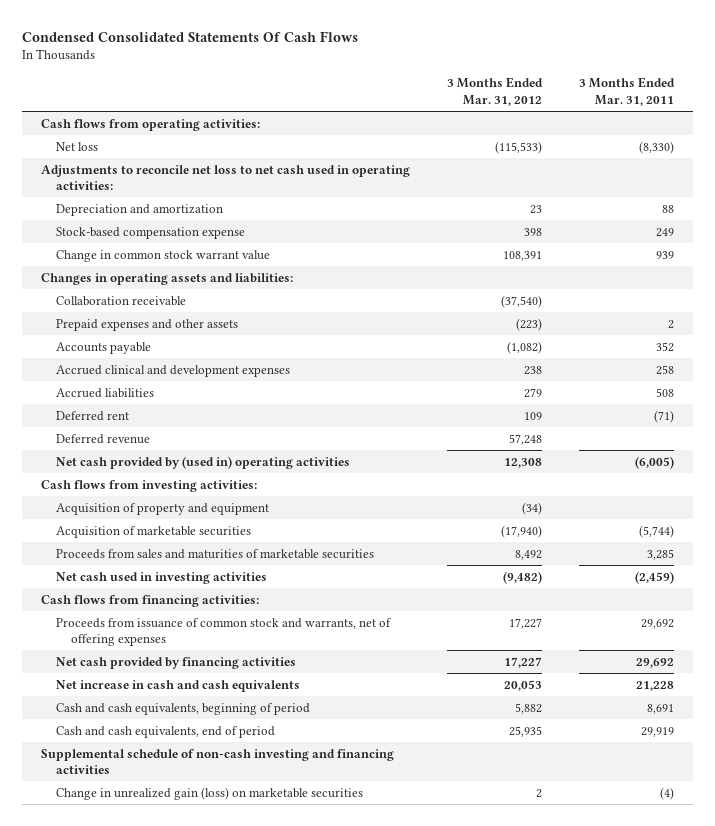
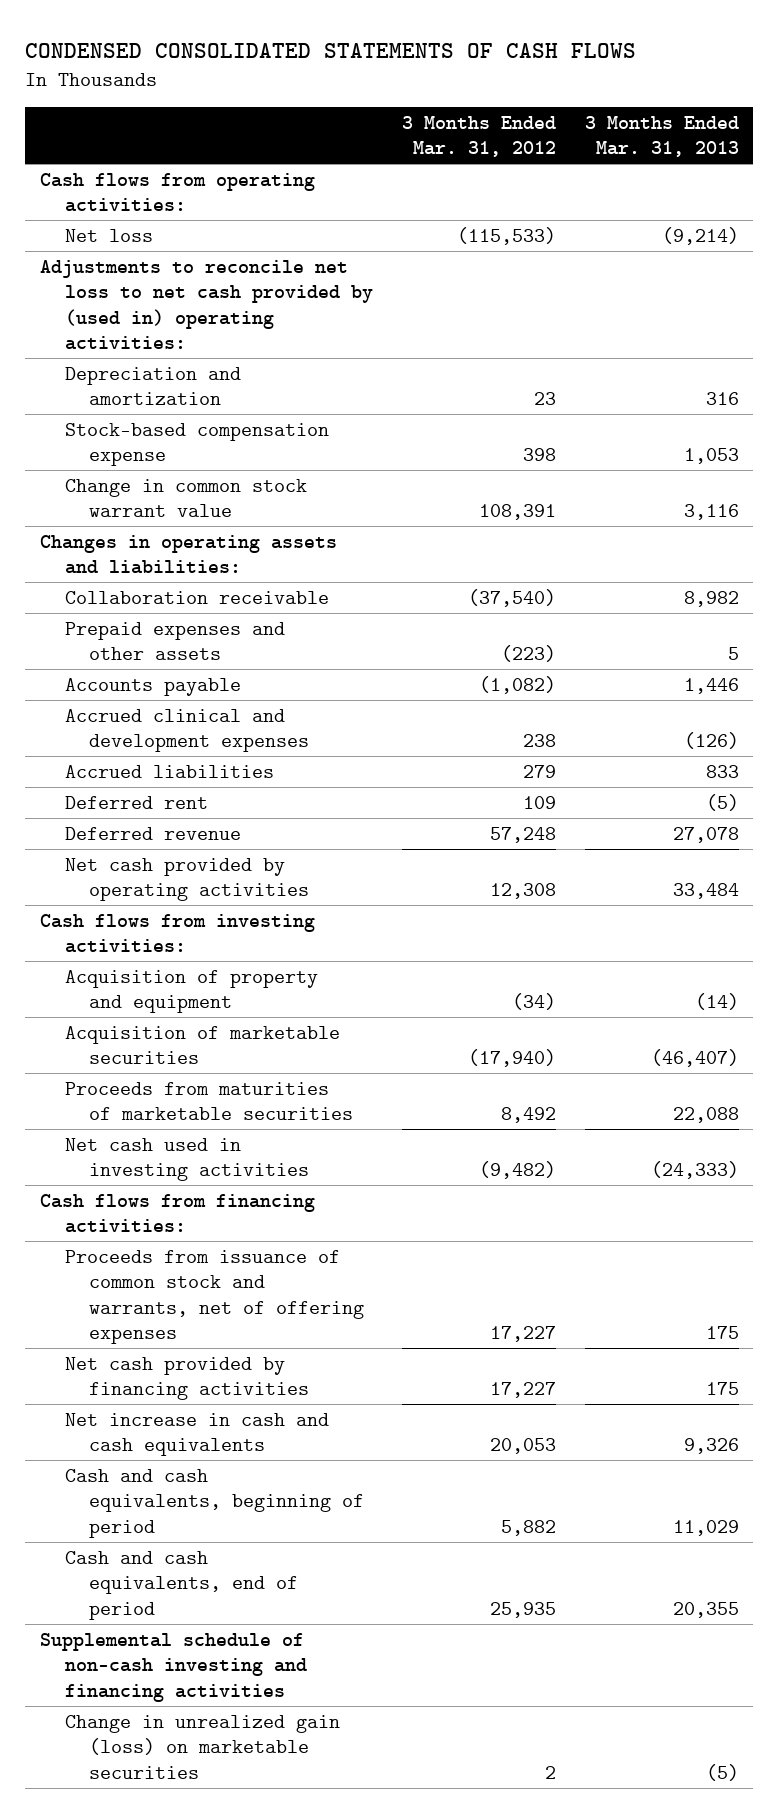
- Condensed Consolidated Statements Of Cash Flows
+ CONDENSED CONSOLIDATED STATEMENTS OF CASH FLOWS
- | 3 Months Ended Mar. 31, 2012 | 3 Months Ended Mar. 31, 2011
+ | 3 Months Ended Mar. 31, 2012 | 3 Months Ended Mar. 31, 2013
- Adjustments to reconcile net loss to net cash used in operating activities:
+ Adjustments to reconcile net loss to net cash provided by (used in) operating activities:
- Net cash provided by (used in) operating activities | 12,308 | (6,005)
+ Net cash provided by operating activities | 12,308 | 33,484
- Proceeds from sales and maturities of marketable securities | 8,492 | 3,285
+ Proceeds from maturities of marketable securities | 8,492 | 22,088

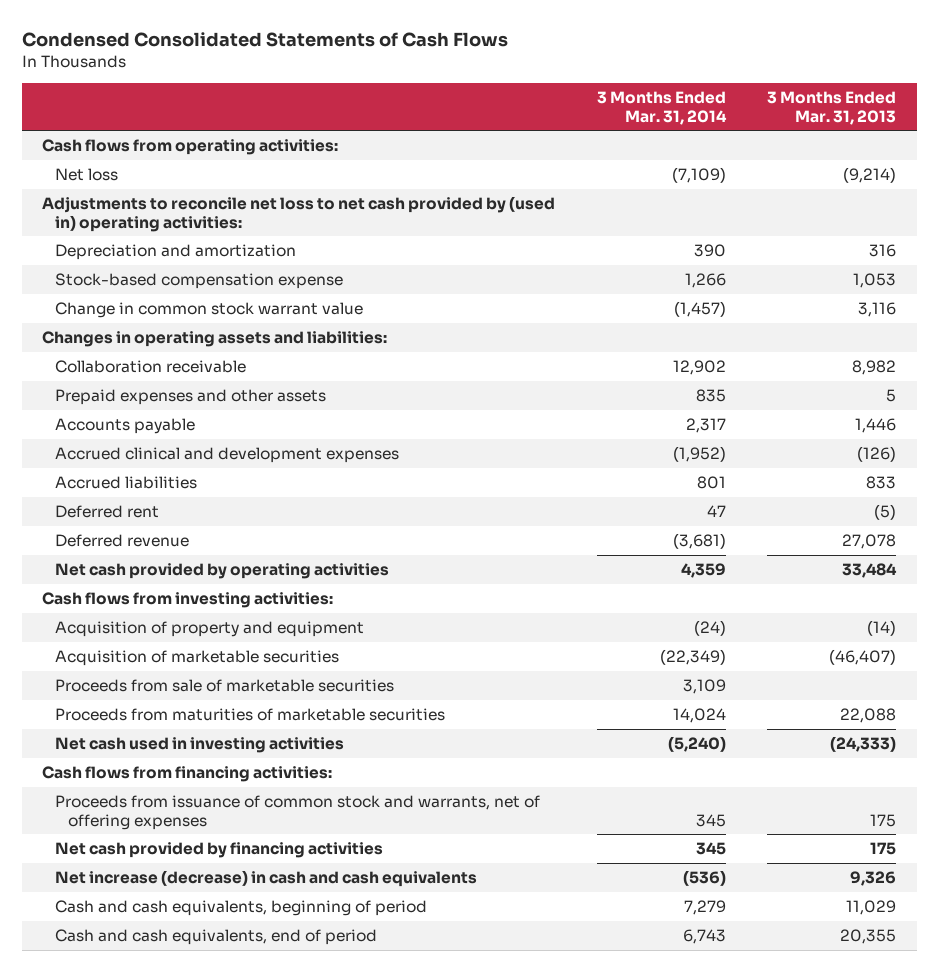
- CONDENSED CONSOLIDATED STATEMENTS OF CASH FLOWS
+ Condensed Consolidated Statements of Cash Flows
- | 3 Months Ended Mar. 31, 2012 | 3 Months Ended Mar. 31, 2013
+ | 3 Months Ended Mar. 31, 2014 | 3 Months Ended Mar. 31, 2013
+ Proceeds from sale of marketable securities | 3,109 |
- Net increase in cash and cash equivalents | 20,053 | 9,326
+ Net increase (decrease) in cash and cash equivalents | (536) | 9,326
- Supplemental schedule of non-cash investing and financing activities
- Change in unrealized gain (loss) on marketable securities | 2 | (5)

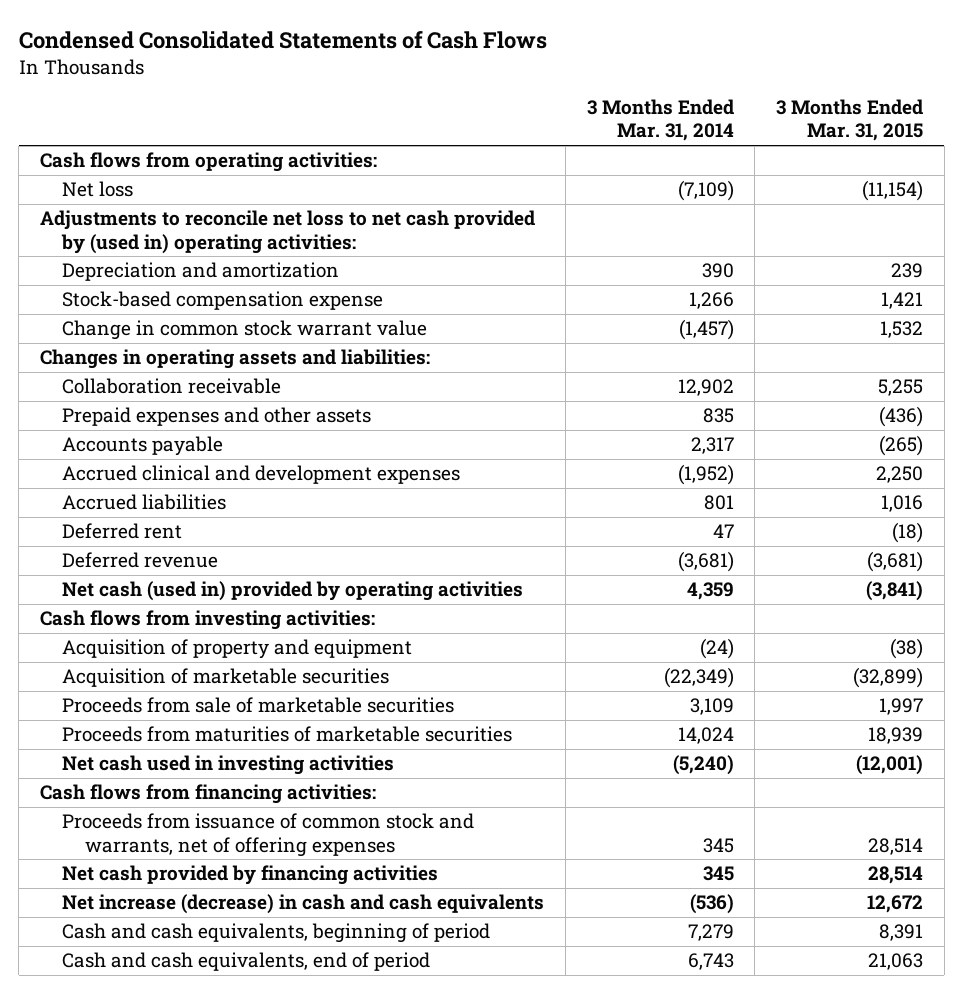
- | 3 Months Ended Mar. 31, 2014 | 3 Months Ended Mar. 31, 2013
+ | 3 Months Ended Mar. 31, 2014 | 3 Months Ended Mar. 31, 2015
- Net cash provided by operating activities | 4,359 | 33,484
+ Net cash (used in) provided by operating activities | 4,359 | (3,841)

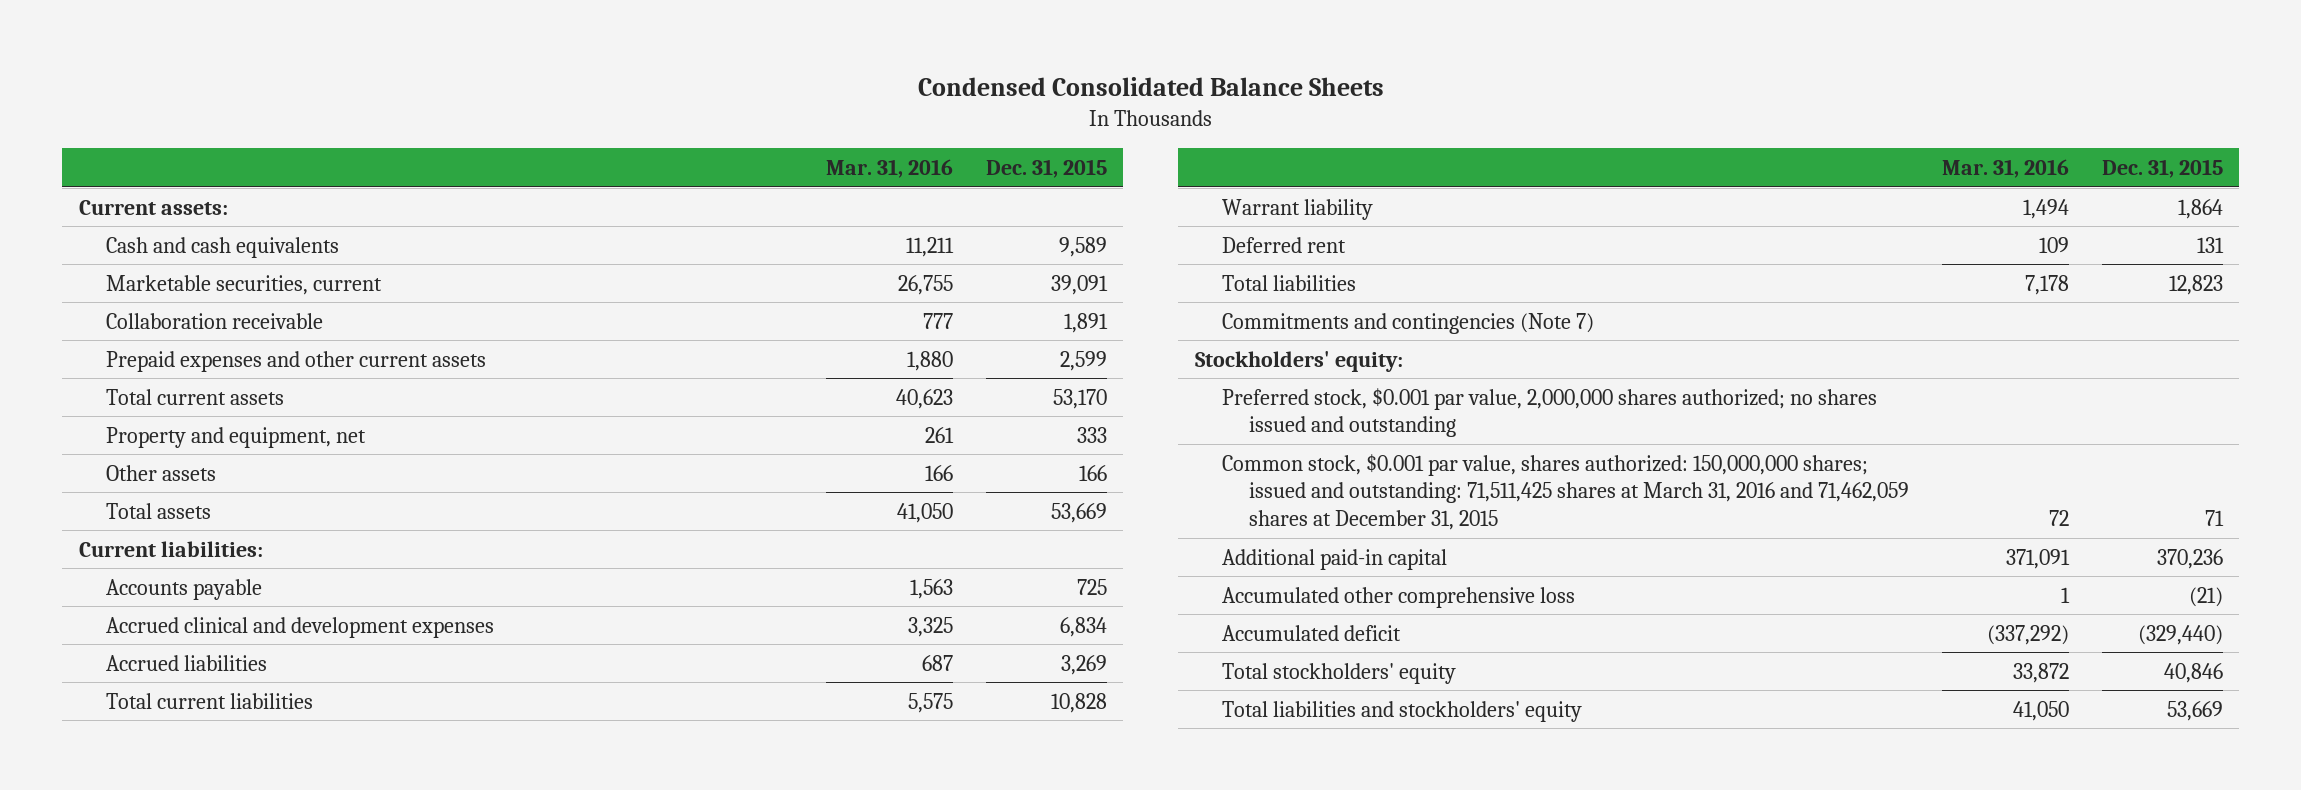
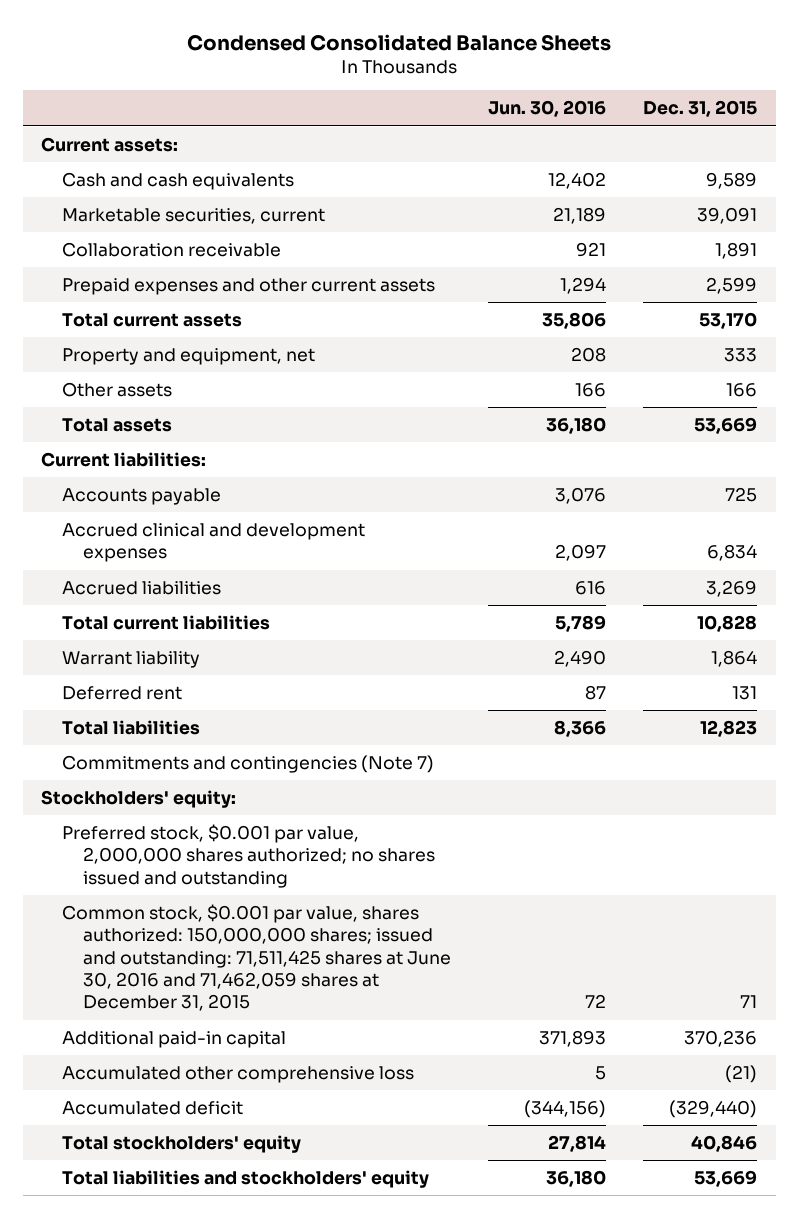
- | Mar. 31, 2016 | Dec. 31, 2015
+ | Jun. 30, 2016 | Dec. 31, 2015
- Common stock, $0.001 par value, shares authorized: 150,000,000 shares; issued and outstanding: 71,511,425 shares at March 31, 2016 and 71,462,059 shares at December 31, 2015 | 72 | 71
+ Common stock, $0.001 par value, shares authorized: 150,000,000 shares; issued and outstanding: 71,511,425 shares at June 30, 2016 and 71,462,059 shares at December 31, 2015 | 72 | 71

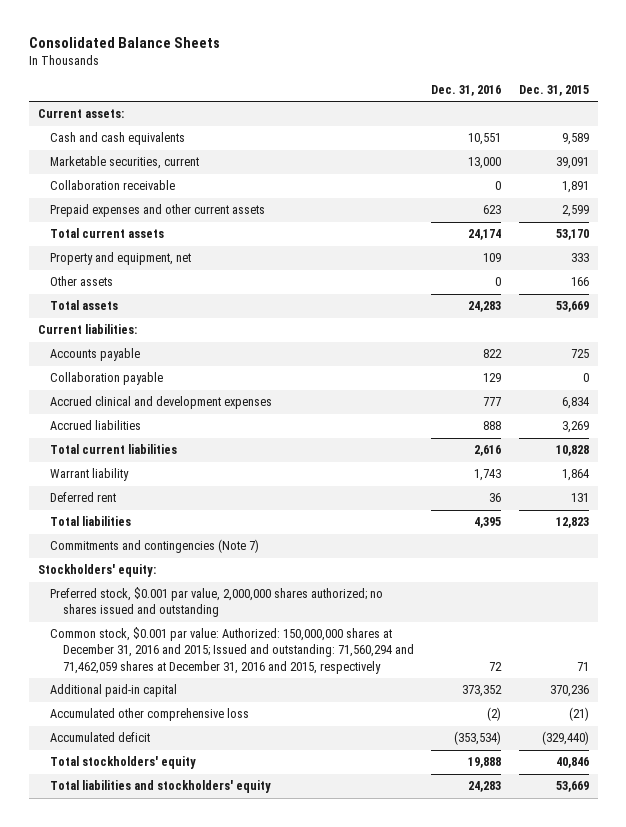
- Condensed Consolidated Balance Sheets
+ Consolidated Balance Sheets
- | Jun. 30, 2016 | Dec. 31, 2015
+ | Dec. 31, 2016 | Dec. 31, 2015
+ Collaboration payable | 129 | 0
- Common stock, $0.001 par value, shares authorized: 150,000,000 shares; issued and outstanding: 71,511,425 shares at June 30, 2016 and 71,462,059 shares at December 31, 2015 | 72 | 71
+ Common stock, $0.001 par value: Authorized: 150,000,000 shares at December 31, 2016 and 2015; Issued and outstanding: 71,560,294 and 71,462,059 shares at December 31, 2016 and 2015, respectively | 72 | 71

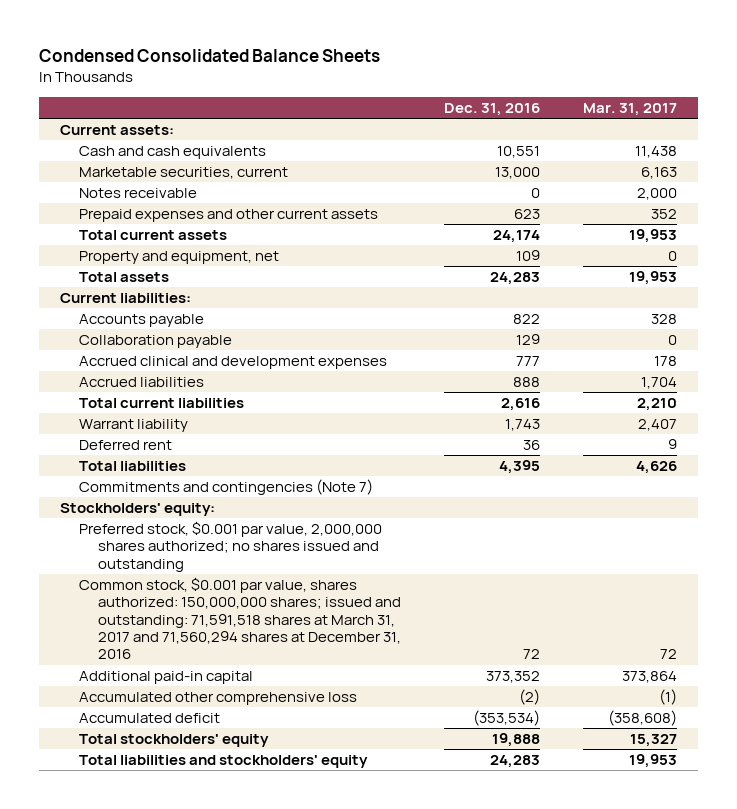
- Consolidated Balance Sheets
+ Condensed Consolidated Balance Sheets
- | Dec. 31, 2016 | Dec. 31, 2015
+ | Dec. 31, 2016 | Mar. 31, 2017
- Collaboration receivable | 0 | 1,891
+ Notes receivable | 0 | 2,000
- Other assets | 0 | 166
- Common stock, $0.001 par value: Authorized: 150,000,000 shares at December 31, 2016 and 2015; Issued and outstanding: 71,560,294 and 71,462,059 shares at December 31, 2016 and 2015, respectively | 72 | 71
+ Common stock, $0.001 par value, shares authorized: 150,000,000 shares; issued and outstanding: 71,591,518 shares at March 31, 2017 and 71,560,294 shares at December 31, 2016 | 72 | 72

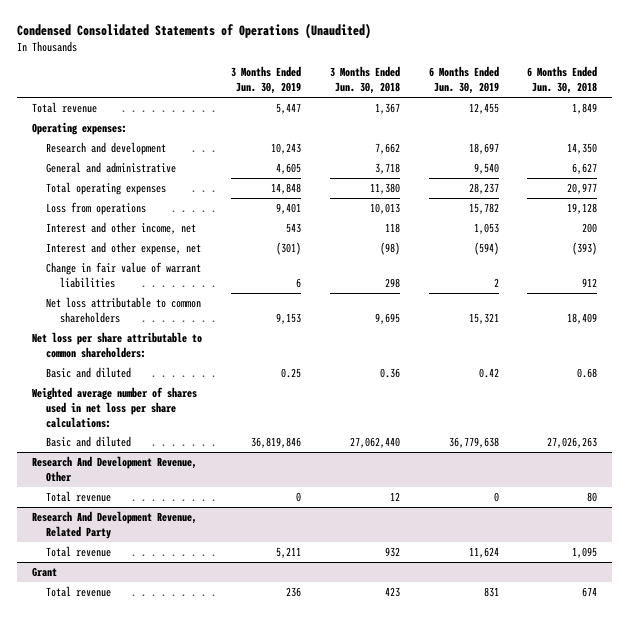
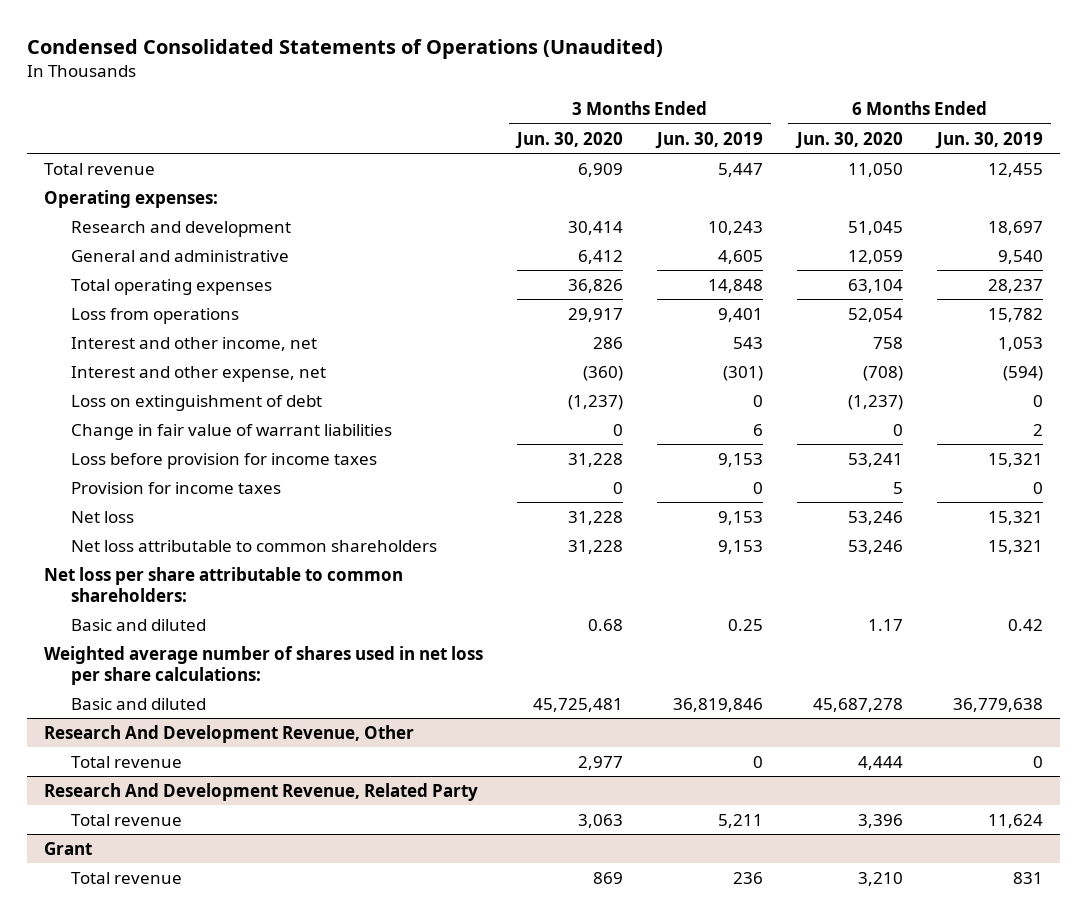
- | 3 Months Ended Jun. 30, 2019 | 3 Months Ended Jun. 30, 2018 | 6 Months Ended Jun. 30, 2019 | 6 Months Ended Jun. 30, 2018
+ | 3 Months Ended Jun. 30, 2020 | 3 Months Ended Jun. 30, 2019 | 6 Months Ended Jun. 30, 2020 | 6 Months Ended Jun. 30, 2019
+ Loss on extinguishment of debt | (1,237) | 0 | (1,237) | 0
+ Loss before provision for income taxes | 31,228 | 9,153 | 53,241 | 15,321
+ Provision for income taxes | 0 | 0 | 5 | 0
+ Net loss | 31,228 | 9,153 | 53,246 | 15,321

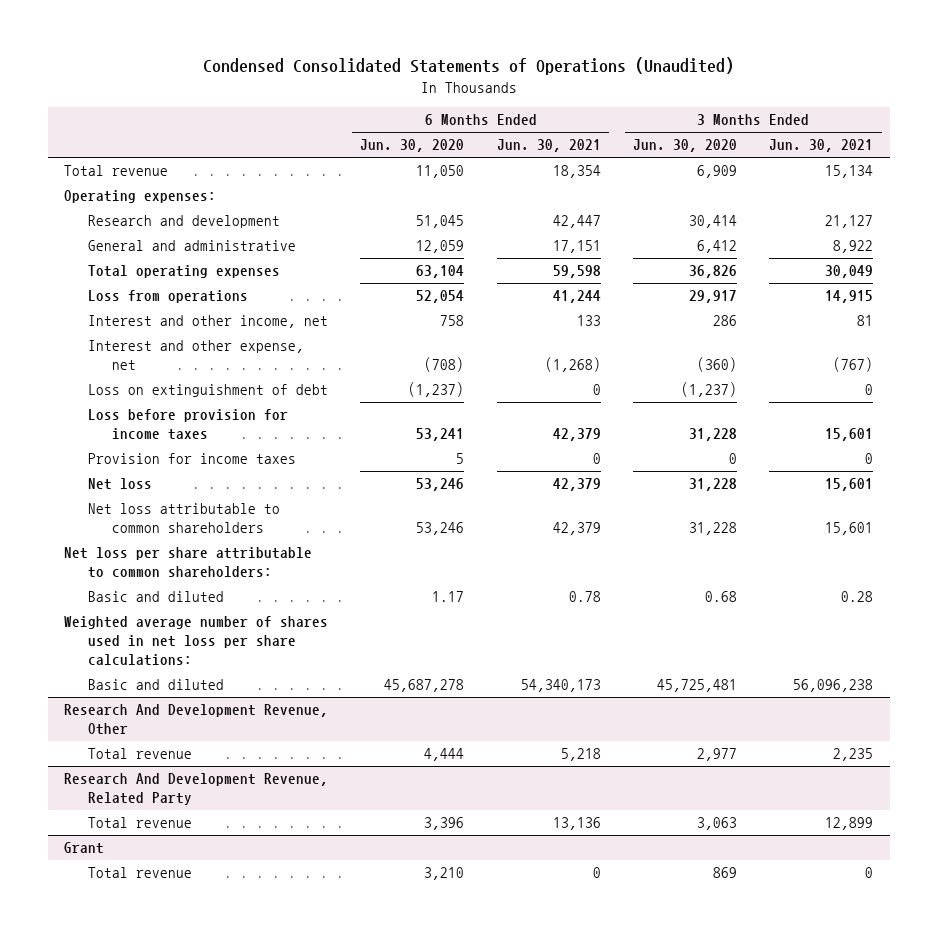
- | 3 Months Ended Jun. 30, 2020 | 3 Months Ended Jun. 30, 2019 | 6 Months Ended Jun. 30, 2020 | 6 Months Ended Jun. 30, 2019
+ | 6 Months Ended Jun. 30, 2020 | 6 Months Ended Jun. 30, 2021 | 3 Months Ended Jun. 30, 2020 | 3 Months Ended Jun. 30, 2021
- Change in fair value of warrant liabilities | 0 | 6 | 0 | 2

